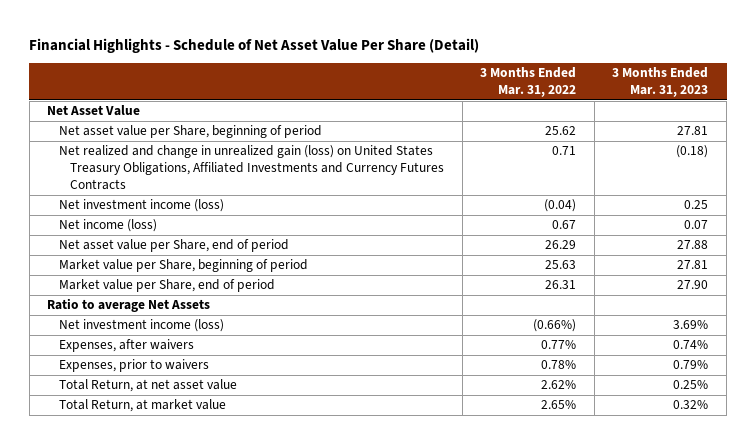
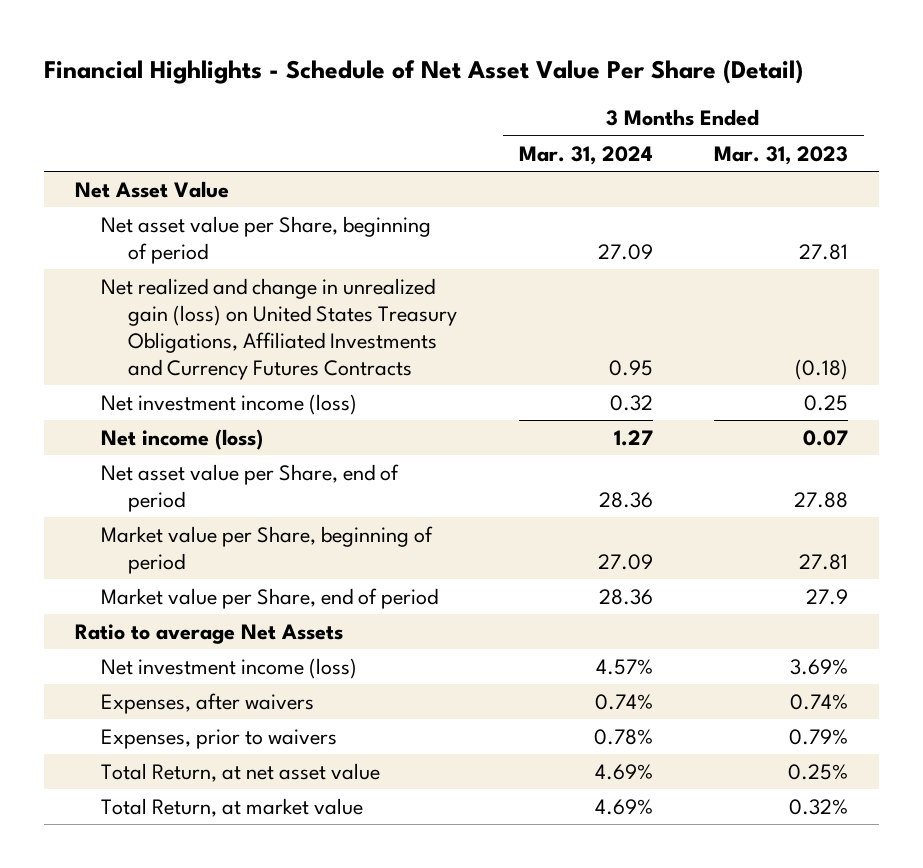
- | 3 Months Ended Mar. 31, 2022 | 3 Months Ended Mar. 31, 2023
+ | 3 Months Ended Mar. 31, 2024 | 3 Months Ended Mar. 31, 2023
- Market value per Share, end of period | 26.31 | 27.90
+ Market value per Share, end of period | 28.36 | 27.9

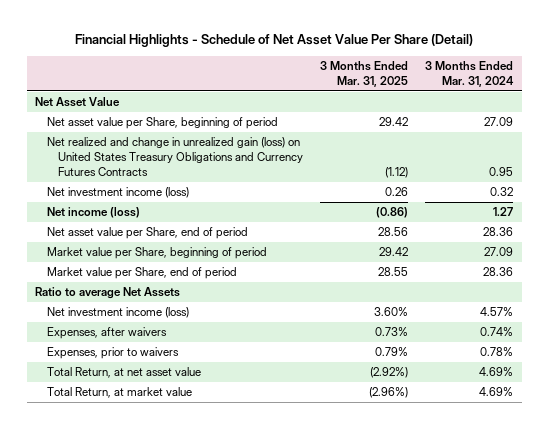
- | 3 Months Ended Mar. 31, 2024 | 3 Months Ended Mar. 31, 2023
+ | 3 Months Ended Mar. 31, 2025 | 3 Months Ended Mar. 31, 2024
- Net realized and change in unrealized gain (loss) on United States Treasury Obligations, Affiliated Investments and Currency Futures Contracts | 0.95 | (0.18)
+ Net realized and change in unrealized gain (loss) on United States Treasury Obligations and Currency Futures Contracts | (1.12) | 0.95

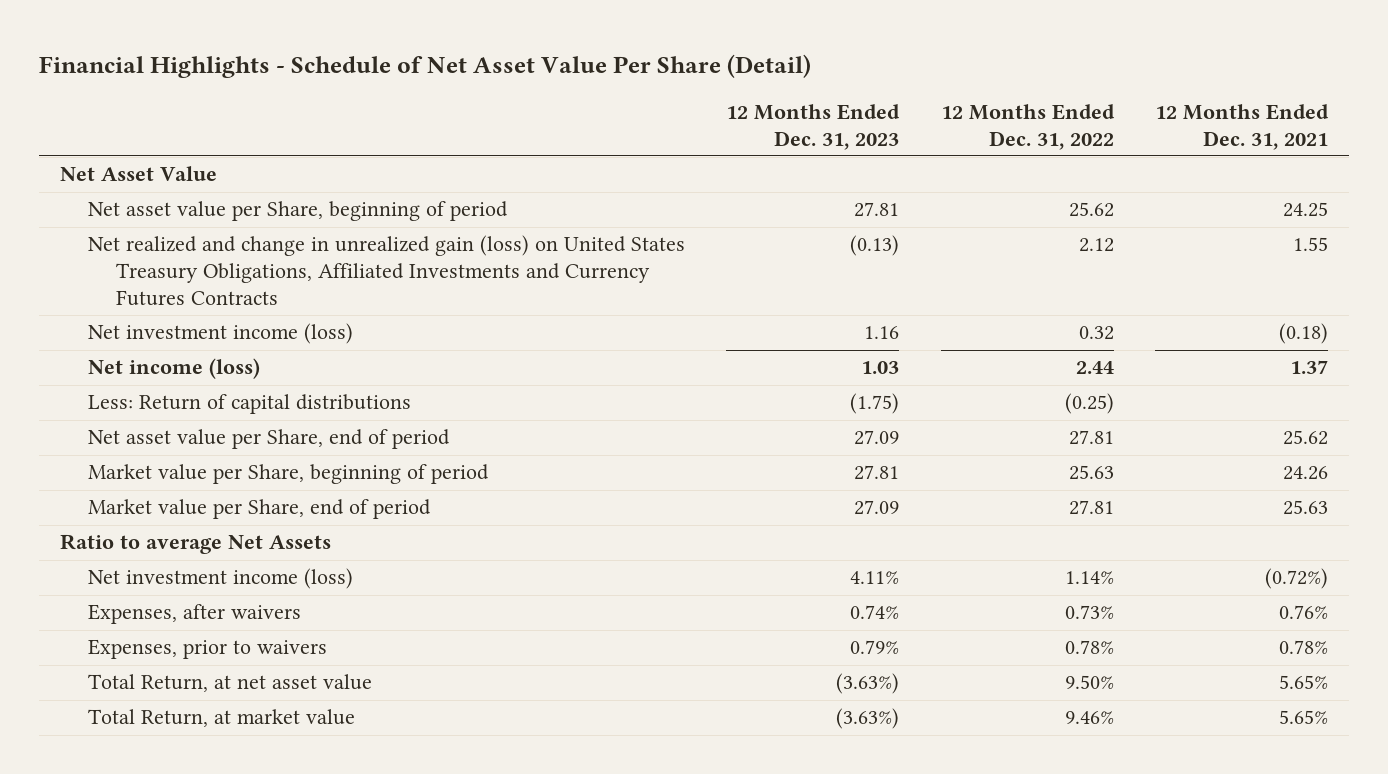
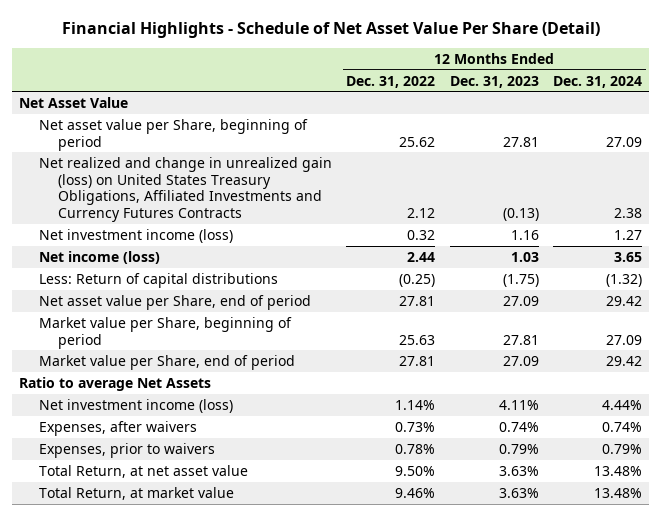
- | 12 Months Ended Dec. 31, 2023 | 12 Months Ended Dec. 31, 2022 | 12 Months Ended Dec. 31, 2021
+ | 12 Months Ended Dec. 31, 2022 | 12 Months Ended Dec. 31, 2023 | 12 Months Ended Dec. 31, 2024
- Total Return, at net asset value | (3.63%) | 9.50% | 5.65%
- Total Return, at market value | (3.63%) | 9.46% | 5.65%
+ Total Return, at net asset value | 9.50% | 3.63% | 13.48%
+ Total Return, at market value | 9.46% | 3.63% | 13.48%

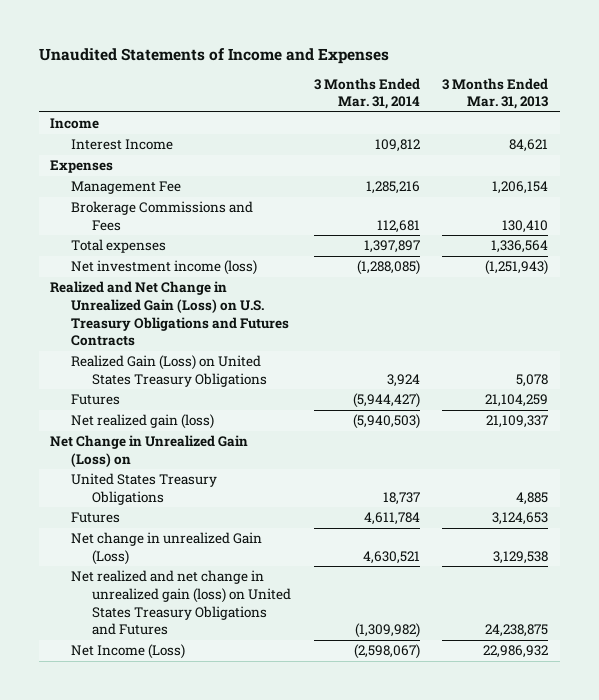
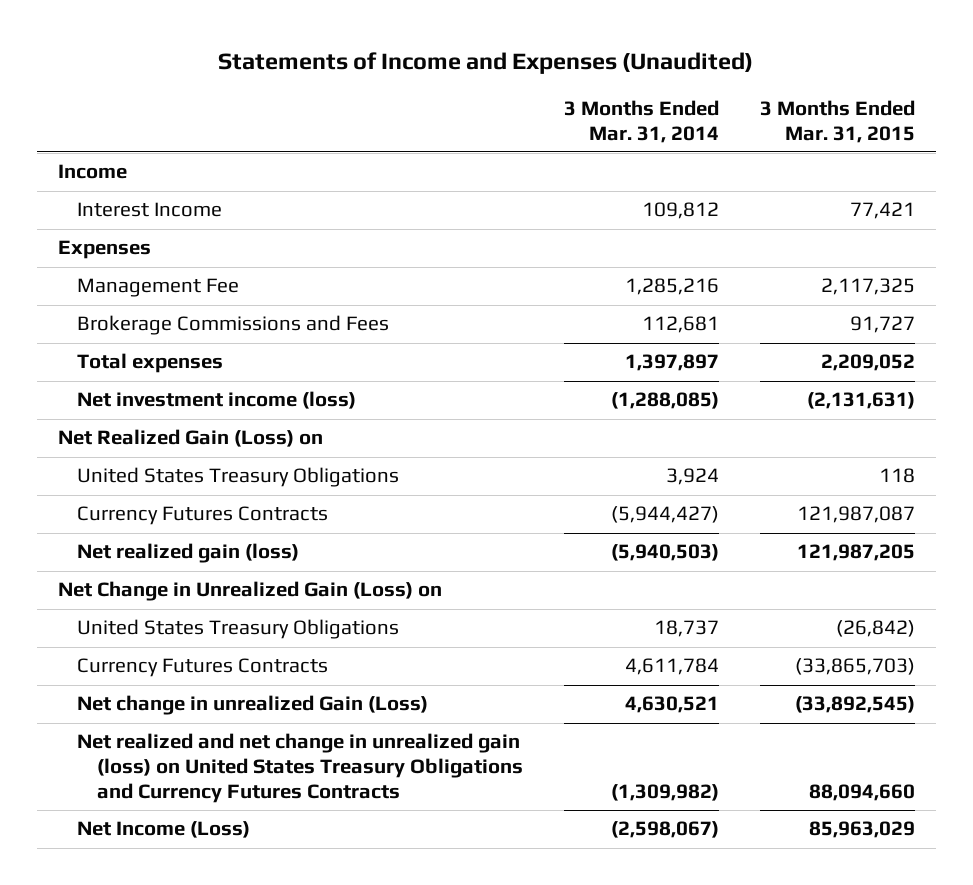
- Unaudited Statements of Income and Expenses
+ Statements of Income and Expenses (Unaudited)
- | 3 Months Ended Mar. 31, 2014 | 3 Months Ended Mar. 31, 2013
+ | 3 Months Ended Mar. 31, 2014 | 3 Months Ended Mar. 31, 2015
- Realized and Net Change in Unrealized Gain (Loss) on U.S. Treasury Obligations and Futures Contracts
- Realized Gain (Loss) on United States Treasury Obligations | 3,924 | 5,078
- Futures | (5,944,427) | 21,104,259
+ Net Realized Gain (Loss) on
+ United States Treasury Obligations | 3,924 | 118
+ Currency Futures Contracts | (5,944,427) | 121,987,087
- Futures | 4,611,784 | 3,124,653
+ Currency Futures Contracts | 4,611,784 | (33,865,703)
- Net realized and net change in unrealized gain (loss) on United States Treasury Obligations and Futures | (1,309,982) | 24,238,875
+ Net realized and net change in unrealized gain (loss) on United States Treasury Obligations and Currency Futures Contracts | (1,309,982) | 88,094,660

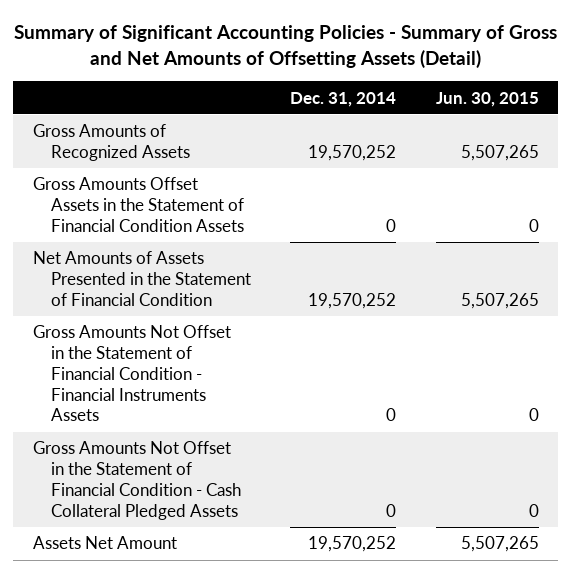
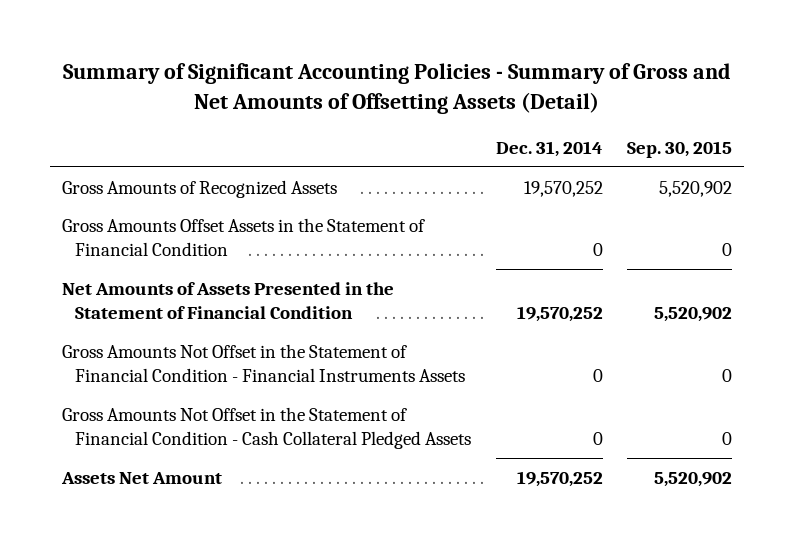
- | Dec. 31, 2014 | Jun. 30, 2015
+ | Dec. 31, 2014 | Sep. 30, 2015
- Gross Amounts Offset Assets in the Statement of Financial Condition Assets | 0 | 0
+ Gross Amounts Offset Assets in the Statement of Financial Condition | 0 | 0

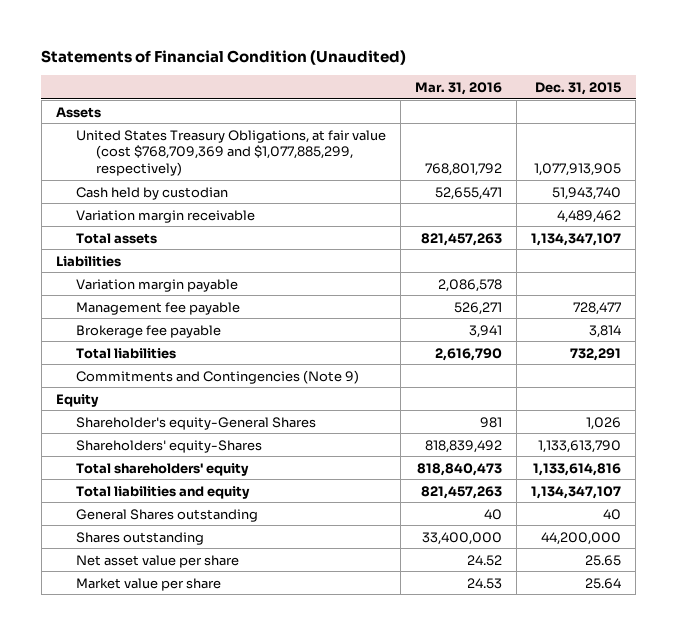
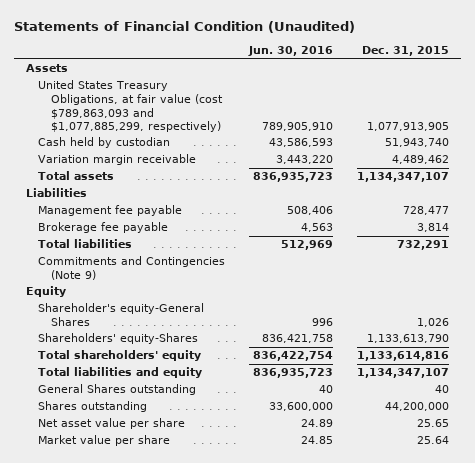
- | Mar. 31, 2016 | Dec. 31, 2015
+ | Jun. 30, 2016 | Dec. 31, 2015
- United States Treasury Obligations, at fair value (cost $768,709,369 and $1,077,885,299, respectively) | 768,801,792 | 1,077,913,905
+ United States Treasury Obligations, at fair value (cost $789,863,093 and $1,077,885,299, respectively) | 789,905,910 | 1,077,913,905
- Variation margin payable | 2,086,578 |

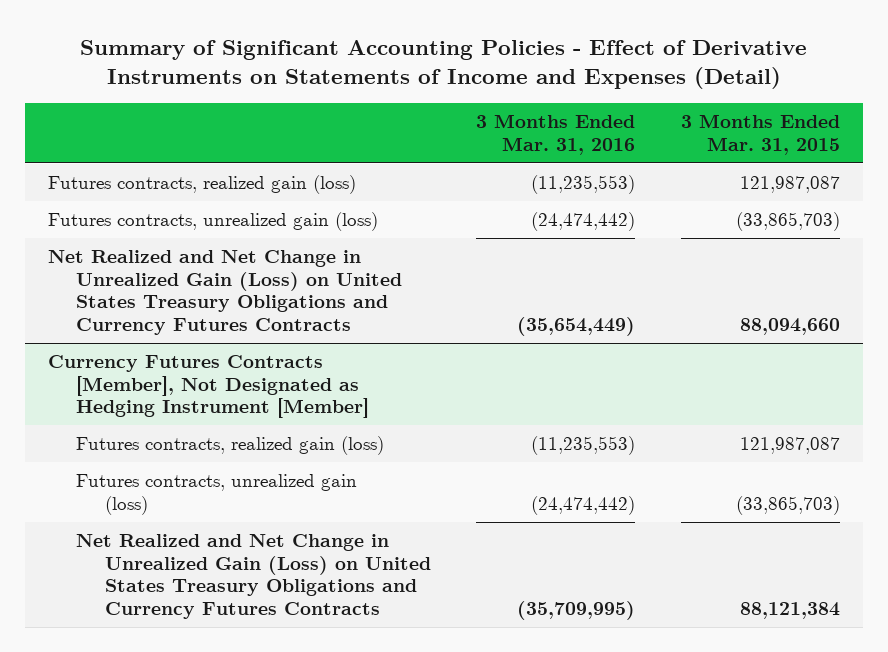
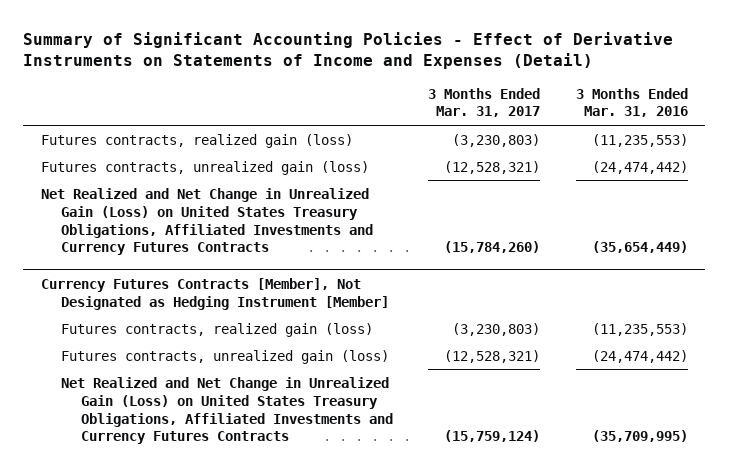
- | 3 Months Ended Mar. 31, 2016 | 3 Months Ended Mar. 31, 2015
+ | 3 Months Ended Mar. 31, 2017 | 3 Months Ended Mar. 31, 2016
- Net Realized and Net Change in Unrealized Gain (Loss) on United States Treasury Obligations and Currency Futures Contracts | (35,654,449) | 88,094,660
+ Net Realized and Net Change in Unrealized Gain (Loss) on United States Treasury Obligations, Affiliated Investments and Currency Futures Contracts | (15,784,260) | (35,654,449)
@ Currency Futures Contracts [Member], Not Designated as Hedging Instrument [Member]
- Net Realized and Net Change in Unrealized Gain (Loss) on United States Treasury Obligations and Currency Futures Contracts | (35,709,995) | 88,121,384
+ Net Realized and Net Change in Unrealized Gain (Loss) on United States Treasury Obligations, Affiliated Investments and Currency Futures Contracts | (15,759,124) | (35,709,995)

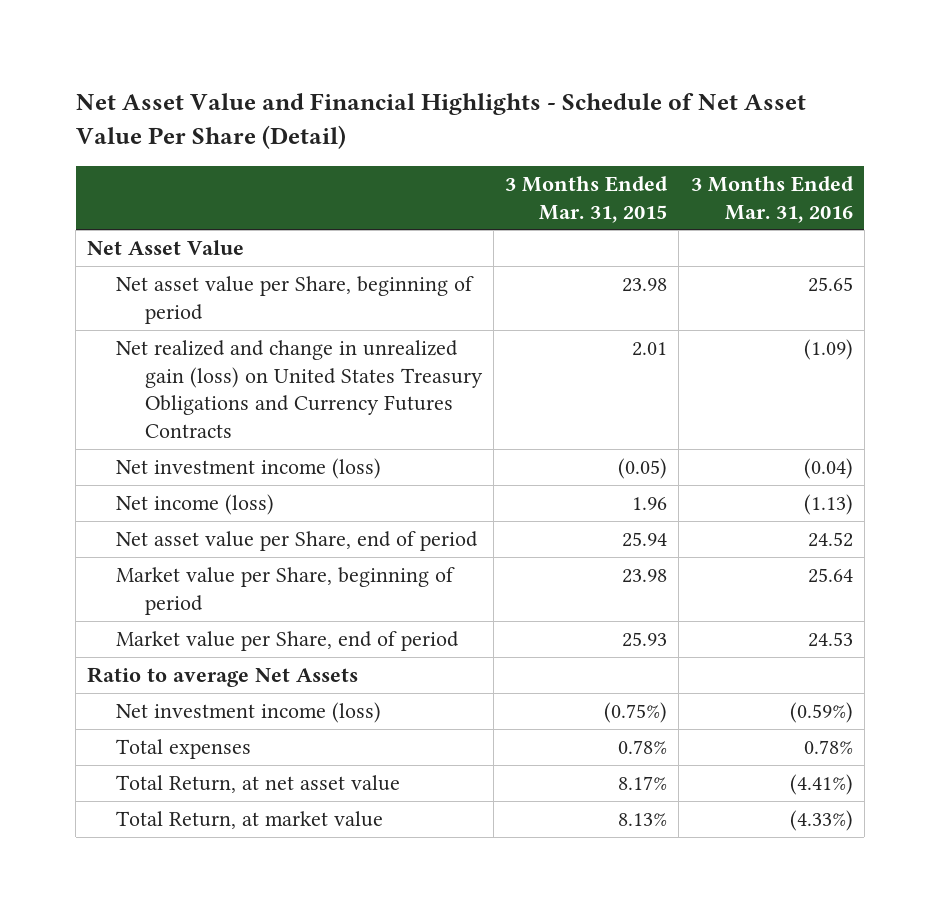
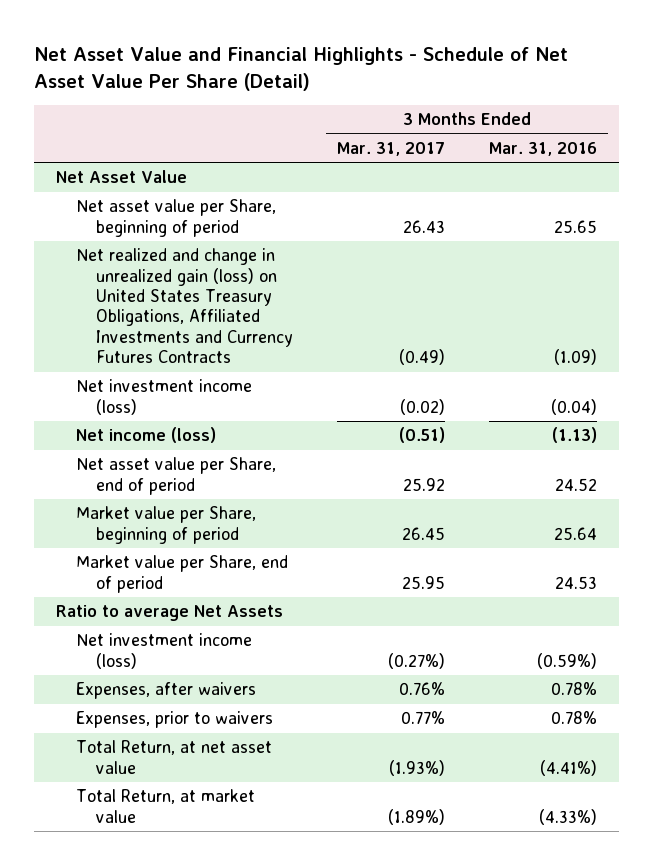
- | 3 Months Ended Mar. 31, 2015 | 3 Months Ended Mar. 31, 2016
+ | 3 Months Ended Mar. 31, 2017 | 3 Months Ended Mar. 31, 2016
- Net realized and change in unrealized gain (loss) on United States Treasury Obligations and Currency Futures Contracts | 2.01 | (1.09)
+ Net realized and change in unrealized gain (loss) on United States Treasury Obligations, Affiliated Investments and Currency Futures Contracts | (0.49) | (1.09)
- Total expenses | 0.78% | 0.78%
+ Expenses, after waivers | 0.76% | 0.78%
+ Expenses, prior to waivers | 0.77% | 0.78%

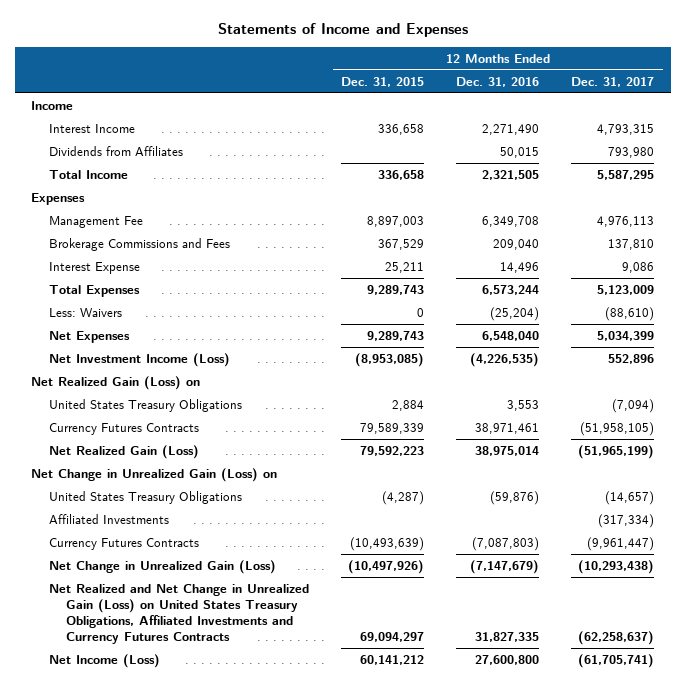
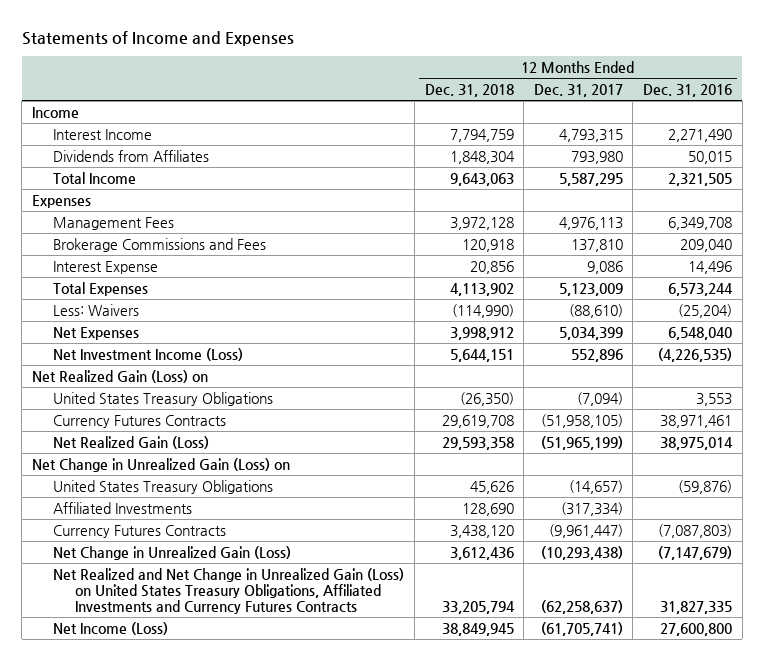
- | 12 Months Ended Dec. 31, 2015 | 12 Months Ended Dec. 31, 2016 | 12 Months Ended Dec. 31, 2017
+ | 12 Months Ended Dec. 31, 2018 | 12 Months Ended Dec. 31, 2017 | 12 Months Ended Dec. 31, 2016
- Management Fee | 8,897,003 | 6,349,708 | 4,976,113
+ Management Fees | 3,972,128 | 4,976,113 | 6,349,708

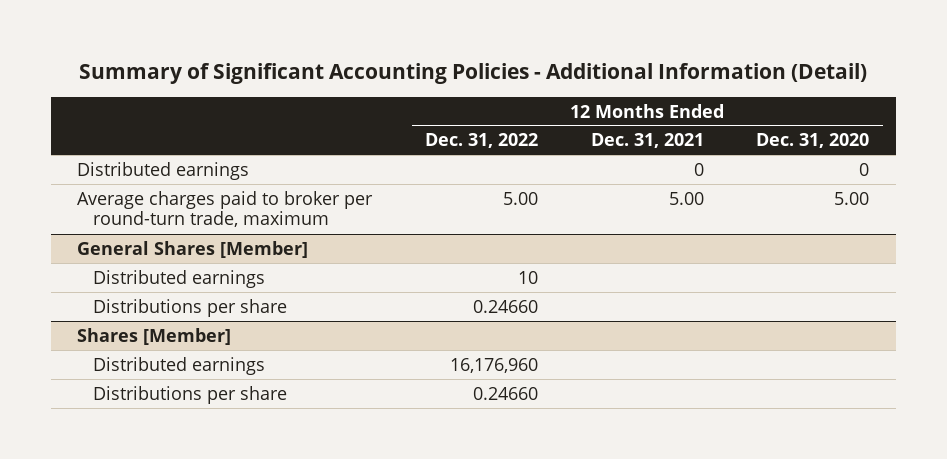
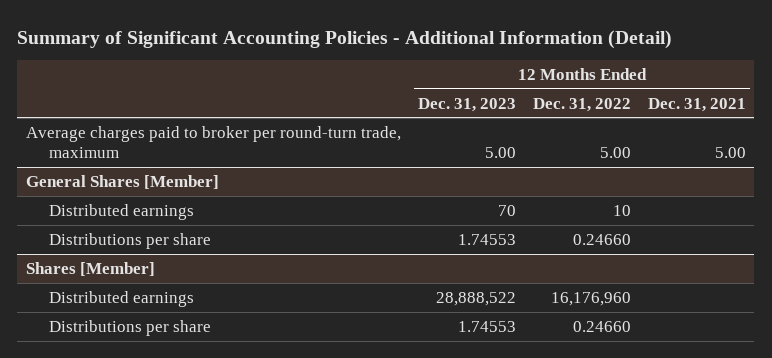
- | 12 Months Ended Dec. 31, 2022 | 12 Months Ended Dec. 31, 2021 | 12 Months Ended Dec. 31, 2020
+ | 12 Months Ended Dec. 31, 2023 | 12 Months Ended Dec. 31, 2022 | 12 Months Ended Dec. 31, 2021
- Distributed earnings | | 0 | 0

